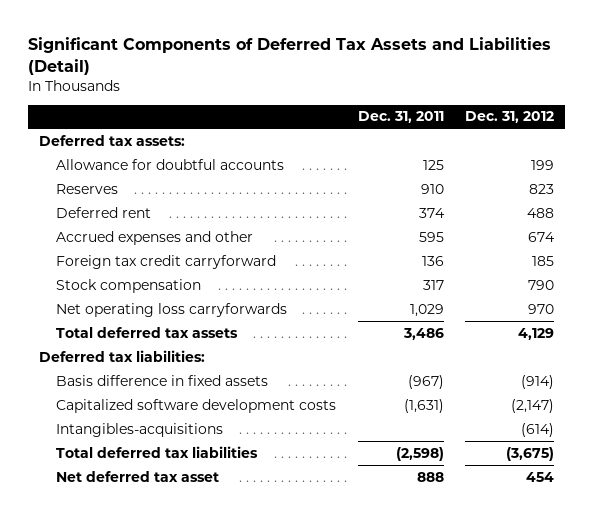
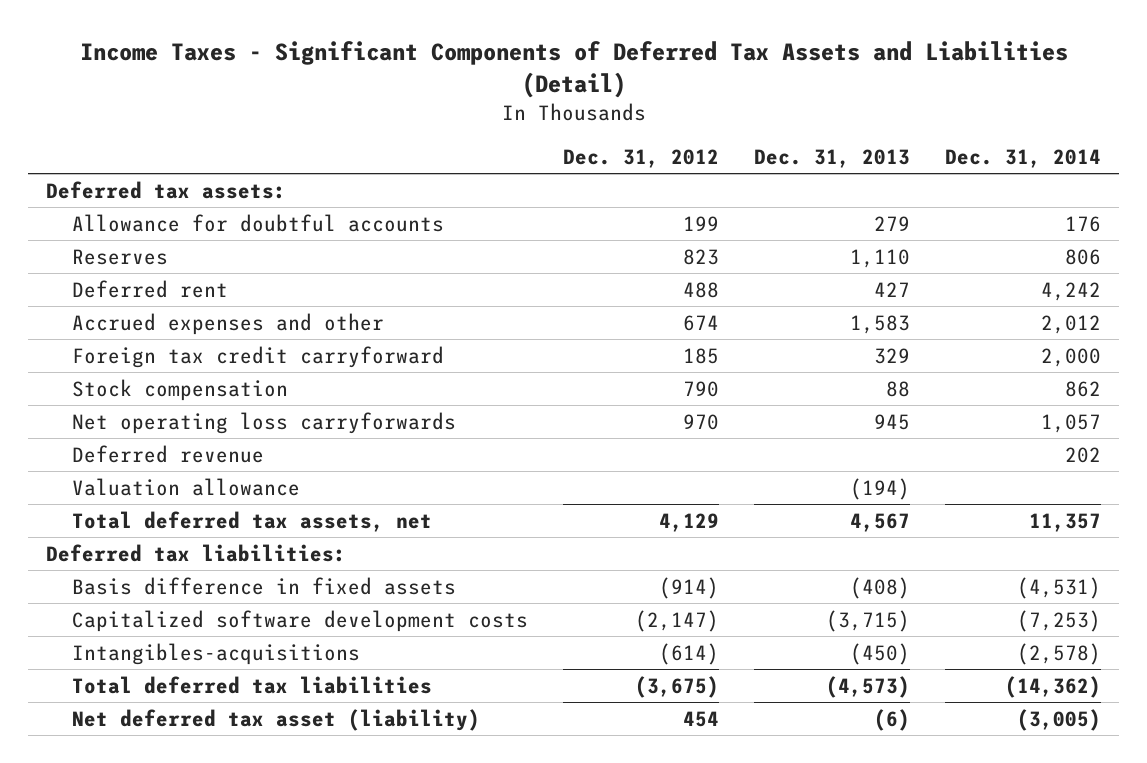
- Significant Components of Deferred Tax Assets and Liabilities (Detail)
+ Income Taxes - Significant Components of Deferred Tax Assets and Liabilities (Detail)
- | Dec. 31, 2011 | Dec. 31, 2012
+ | Dec. 31, 2012 | Dec. 31, 2013 | Dec. 31, 2014
- Total deferred tax assets | 3,486 | 4,129
+ Deferred revenue | | | 202
+ Valuation allowance | | (194) |
+ Total deferred tax assets, net | 4,129 | 4,567 | 11,357
- Net deferred tax asset | 888 | 454
+ Net deferred tax asset (liability) | 454 | (6) | (3,005)

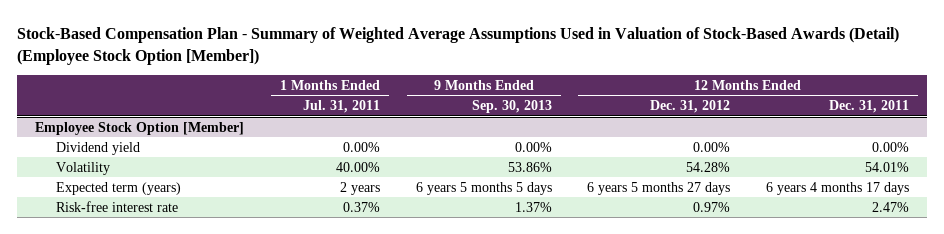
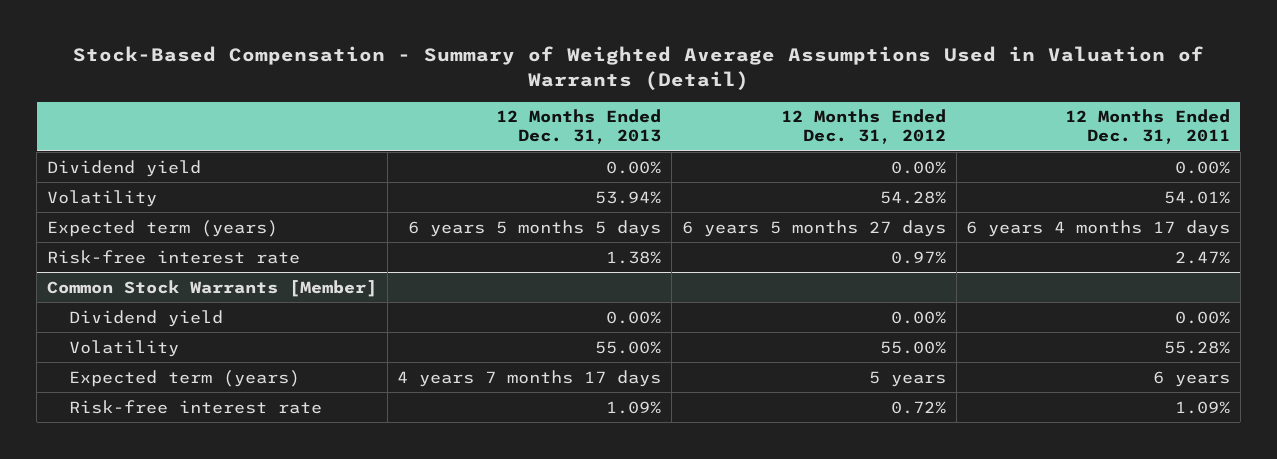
- Stock-Based Compensation Plan - Summary of Weighted Average Assumptions Used in Valuation of Stock-Based Awards (Detail) (Employee Stock Option [Member])
+ Stock-Based Compensation - Summary of Weighted Average Assumptions Used in Valuation of Warrants (Detail)
- | 1 Months Ended Jul. 31, 2011 | 9 Months Ended Sep. 30, 2013 | 12 Months Ended Dec. 31, 2012 | 12 Months Ended Dec. 31, 2011
+ | 12 Months Ended Dec. 31, 2013 | 12 Months Ended Dec. 31, 2012 | 12 Months Ended Dec. 31, 2011
- Employee Stock Option [Member]
+ Common Stock Warrants [Member]
+ Dividend yield | 0.00% | 0.00% | 0.00%
+ Volatility | 55.00% | 55.00% | 55.28%
+ Expected term (years) | 4 years 7 months 17 days | 5 years | 6 years
+ Risk-free interest rate | 1.09% | 0.72% | 1.09%

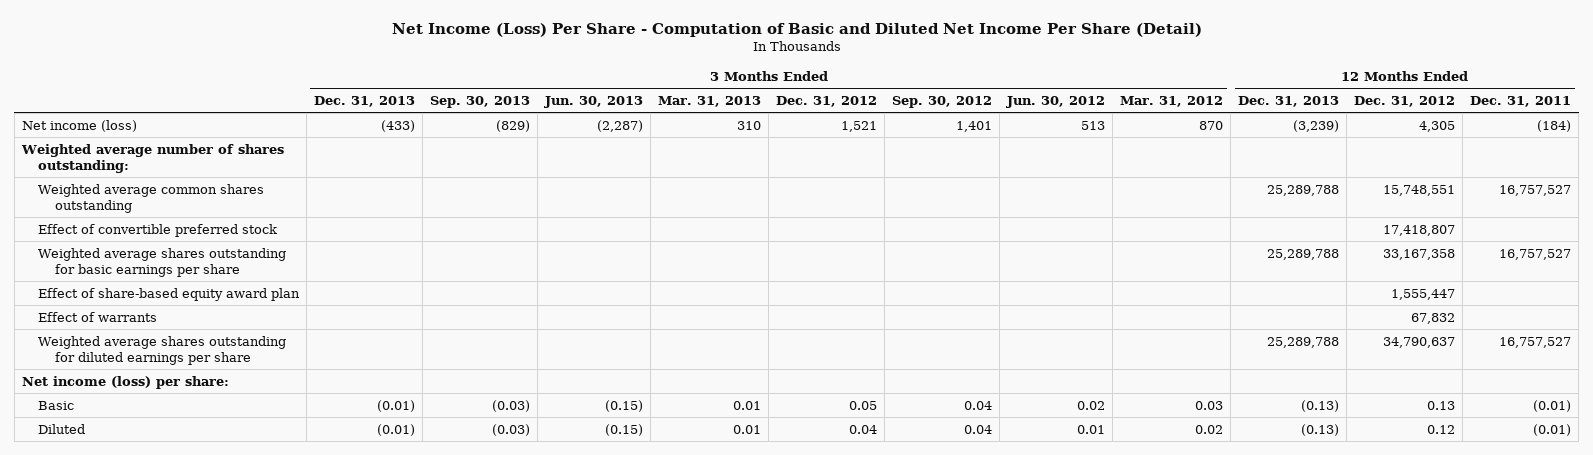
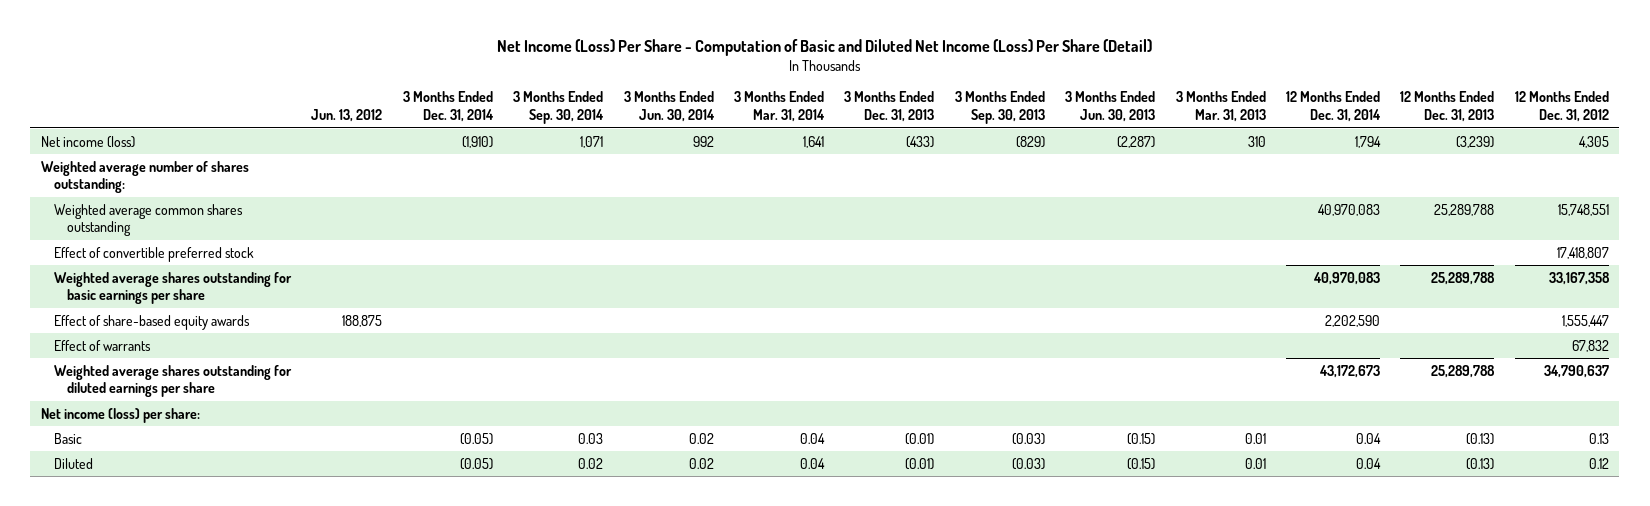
- Net Income (Loss) Per Share - Computation of Basic and Diluted Net Income Per Share (Detail)
+ Net Income (Loss) Per Share - Computation of Basic and Diluted Net Income (Loss) Per Share (Detail)
- | 3 Months Ended Dec. 31, 2013 | 3 Months Ended Sep. 30, 2013 | 3 Months Ended Jun. 30, 2013 | 3 Months Ended Mar. 31, 2013 | 3 Months Ended Dec. 31, 2012 | 3 Months Ended Sep. 30, 2012 | 3 Months Ended Jun. 30, 2012 | 3 Months Ended Mar. 31, 2012 | 12 Months Ended Dec. 31, 2013 | 12 Months Ended Dec. 31, 2012 | 12 Months Ended Dec. 31, 2011
+ | Jun. 13, 2012 | 3 Months Ended Dec. 31, 2014 | 3 Months Ended Sep. 30, 2014 | 3 Months Ended Jun. 30, 2014 | 3 Months Ended Mar. 31, 2014 | 3 Months Ended Dec. 31, 2013 | 3 Months Ended Sep. 30, 2013 | 3 Months Ended Jun. 30, 2013 | 3 Months Ended Mar. 31, 2013 | 12 Months Ended Dec. 31, 2014 | 12 Months Ended Dec. 31, 2013 | 12 Months Ended Dec. 31, 2012
- Effect of share-based equity award plan | | | | | | | | | | 1,555,447 |
+ Effect of share-based equity awards | 188,875 | | | | | | | | | 2,202,590 | | 1,555,447

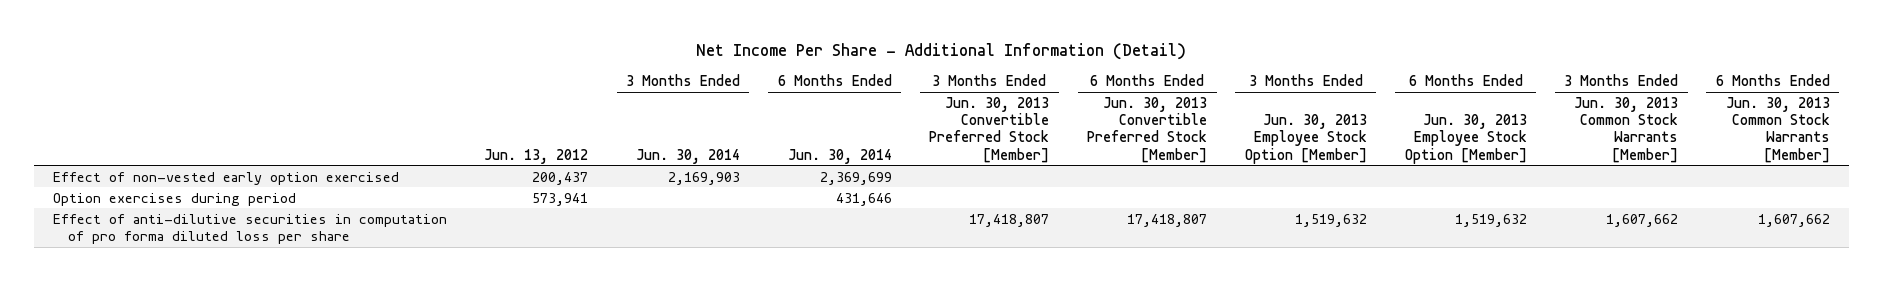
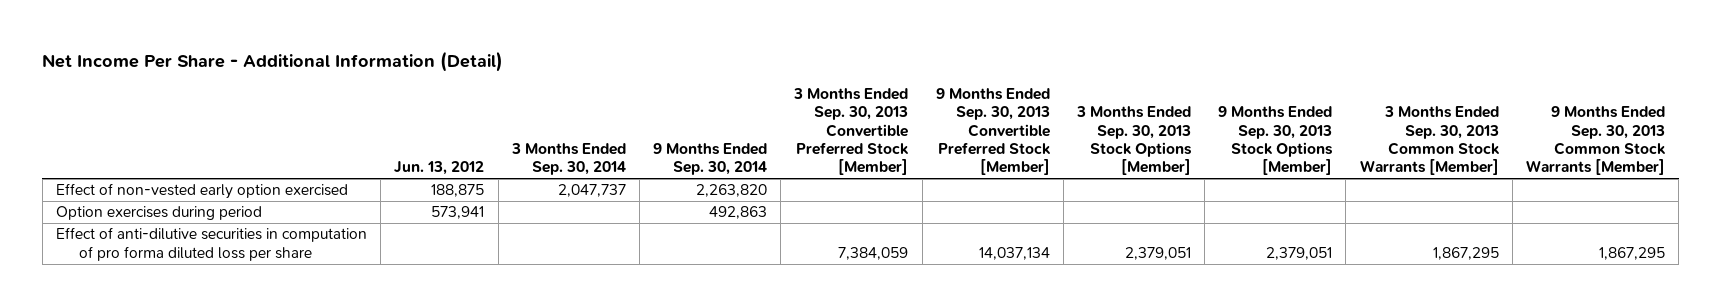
- | Jun. 13, 2012 | 3 Months Ended Jun. 30, 2014 | 6 Months Ended Jun. 30, 2014 | 3 Months Ended Jun. 30, 2013 Convertible Preferred Stock [Member] | 6 Months Ended Jun. 30, 2013 Convertible Preferred Stock [Member] | 3 Months Ended Jun. 30, 2013 Employee Stock Option [Member] | 6 Months Ended Jun. 30, 2013 Employee Stock Option [Member] | 3 Months Ended Jun. 30, 2013 Common Stock Warrants [Member] | 6 Months Ended Jun. 30, 2013 Common Stock Warrants [Member]
+ | Jun. 13, 2012 | 3 Months Ended Sep. 30, 2014 | 9 Months Ended Sep. 30, 2014 | 3 Months Ended Sep. 30, 2013 Convertible Preferred Stock [Member] | 9 Months Ended Sep. 30, 2013 Convertible Preferred Stock [Member] | 3 Months Ended Sep. 30, 2013 Stock Options [Member] | 9 Months Ended Sep. 30, 2013 Stock Options [Member] | 3 Months Ended Sep. 30, 2013 Common Stock Warrants [Member] | 9 Months Ended Sep. 30, 2013 Common Stock Warrants [Member]
- Effect of non-vested early option exercised | 200,437 | 2,169,903 | 2,369,699 | | | | | |
+ Effect of non-vested early option exercised | 188,875 | 2,047,737 | 2,263,820 | | | | | |

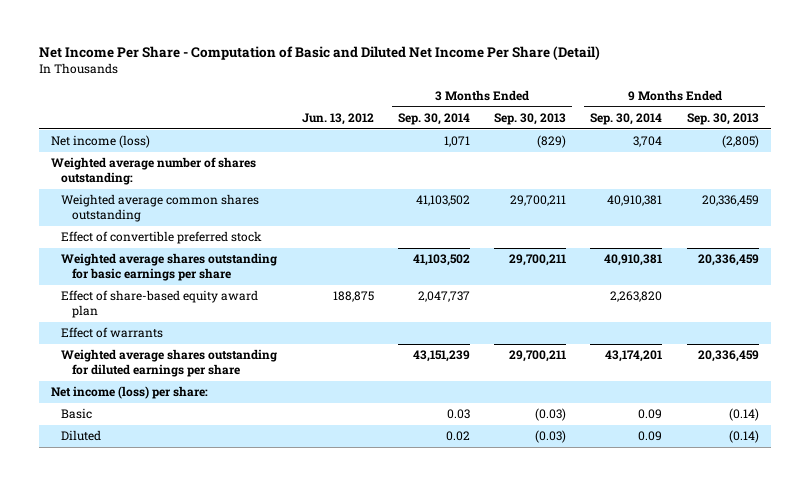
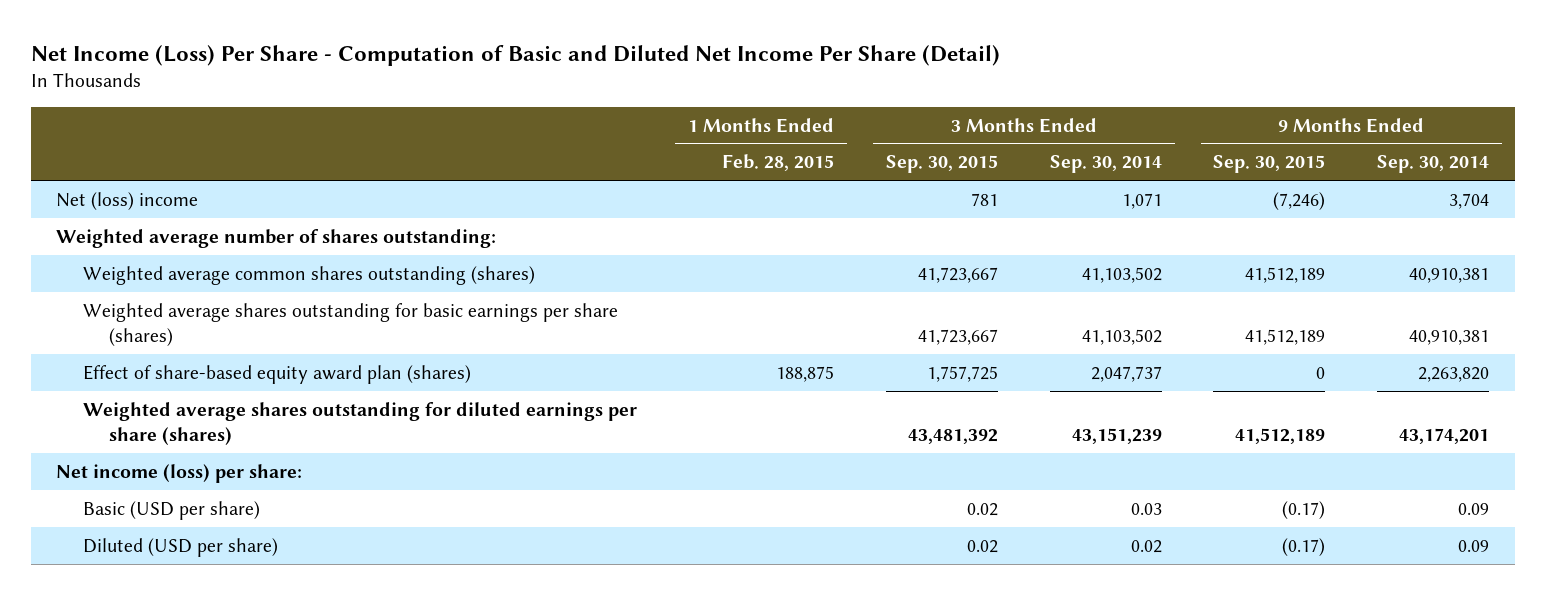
- Net Income Per Share - Computation of Basic and Diluted Net Income Per Share (Detail)
+ Net Income (Loss) Per Share - Computation of Basic and Diluted Net Income Per Share (Detail)
- | Jun. 13, 2012 | 3 Months Ended Sep. 30, 2014 | 3 Months Ended Sep. 30, 2013 | 9 Months Ended Sep. 30, 2014 | 9 Months Ended Sep. 30, 2013
+ | 1 Months Ended Feb. 28, 2015 | 3 Months Ended Sep. 30, 2015 | 3 Months Ended Sep. 30, 2014 | 9 Months Ended Sep. 30, 2015 | 9 Months Ended Sep. 30, 2014
- Net income (loss) | | 1,071 | (829) | 3,704 | (2,805)
+ Net (loss) income | | 781 | 1,071 | (7,246) | 3,704
- Weighted average common shares outstanding | | 41,103,502 | 29,700,211 | 40,910,381 | 20,336,459
- Effect of convertible preferred stock
- Weighted average shares outstanding for basic earnings per share | | 41,103,502 | 29,700,211 | 40,910,381 | 20,336,459
- Effect of share-based equity award plan | 188,875 | 2,047,737 | | 2,263,820 |
- Effect of warrants
- Weighted average shares outstanding for diluted earnings per share | | 43,151,239 | 29,700,211 | 43,174,201 | 20,336,459
+ Weighted average common shares outstanding (shares) | | 41,723,667 | 41,103,502 | 41,512,189 | 40,910,381
+ Weighted average shares outstanding for basic earnings per share (shares) | | 41,723,667 | 41,103,502 | 41,512,189 | 40,910,381
+ Effect of share-based equity award plan (shares) | 188,875 | 1,757,725 | 2,047,737 | 0 | 2,263,820
+ Weighted average shares outstanding for diluted earnings per share (shares) | | 43,481,392 | 43,151,239 | 41,512,189 | 43,174,201
- Basic | | 0.03 | (0.03) | 0.09 | (0.14)
- Diluted | | 0.02 | (0.03) | 0.09 | (0.14)
+ Basic (USD per share) | | 0.02 | 0.03 | (0.17) | 0.09
+ Diluted (USD per share) | | 0.02 | 0.02 | (0.17) | 0.09

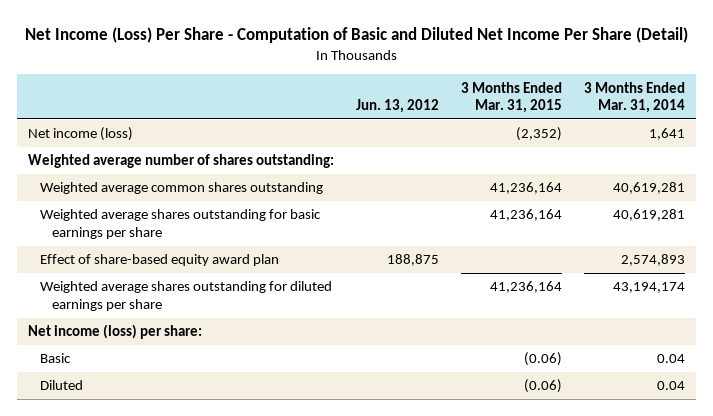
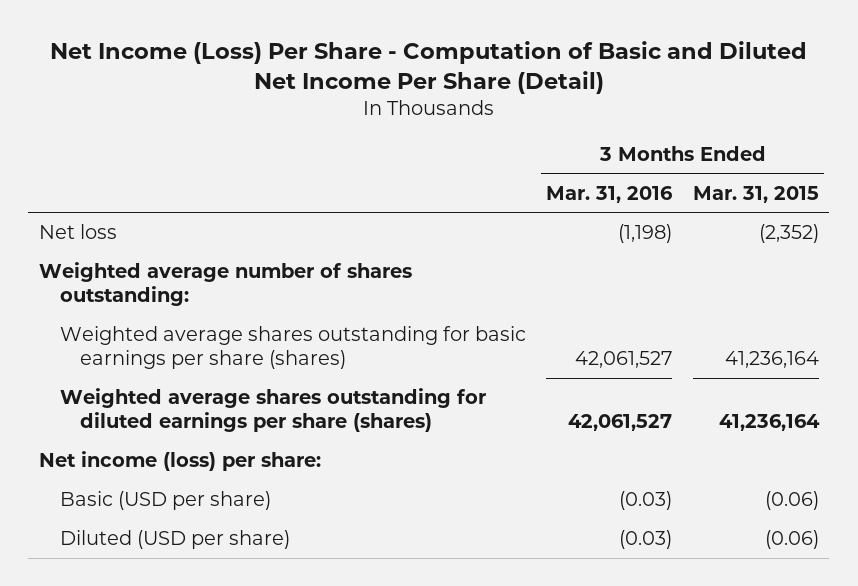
- | Jun. 13, 2012 | 3 Months Ended Mar. 31, 2015 | 3 Months Ended Mar. 31, 2014
+ | 3 Months Ended Mar. 31, 2016 | 3 Months Ended Mar. 31, 2015
- Net income (loss) | | (2,352) | 1,641
+ Net loss | (1,198) | (2,352)
- Weighted average common shares outstanding | | 41,236,164 | 40,619,281
- Weighted average shares outstanding for basic earnings per share | | 41,236,164 | 40,619,281
- Effect of share-based equity award plan | 188,875 | | 2,574,893
- Weighted average shares outstanding for diluted earnings per share | | 41,236,164 | 43,194,174
+ Weighted average shares outstanding for basic earnings per share (shares) | 42,061,527 | 41,236,164
+ Weighted average shares outstanding for diluted earnings per share (shares) | 42,061,527 | 41,236,164
- Basic | | (0.06) | 0.04
- Diluted | | (0.06) | 0.04
+ Basic (USD per share) | (0.03) | (0.06)
+ Diluted (USD per share) | (0.03) | (0.06)

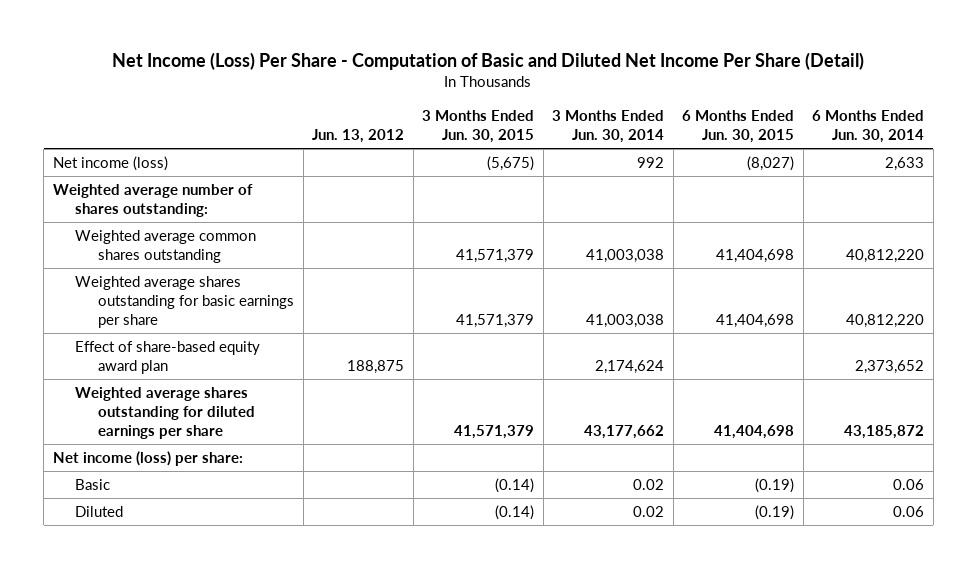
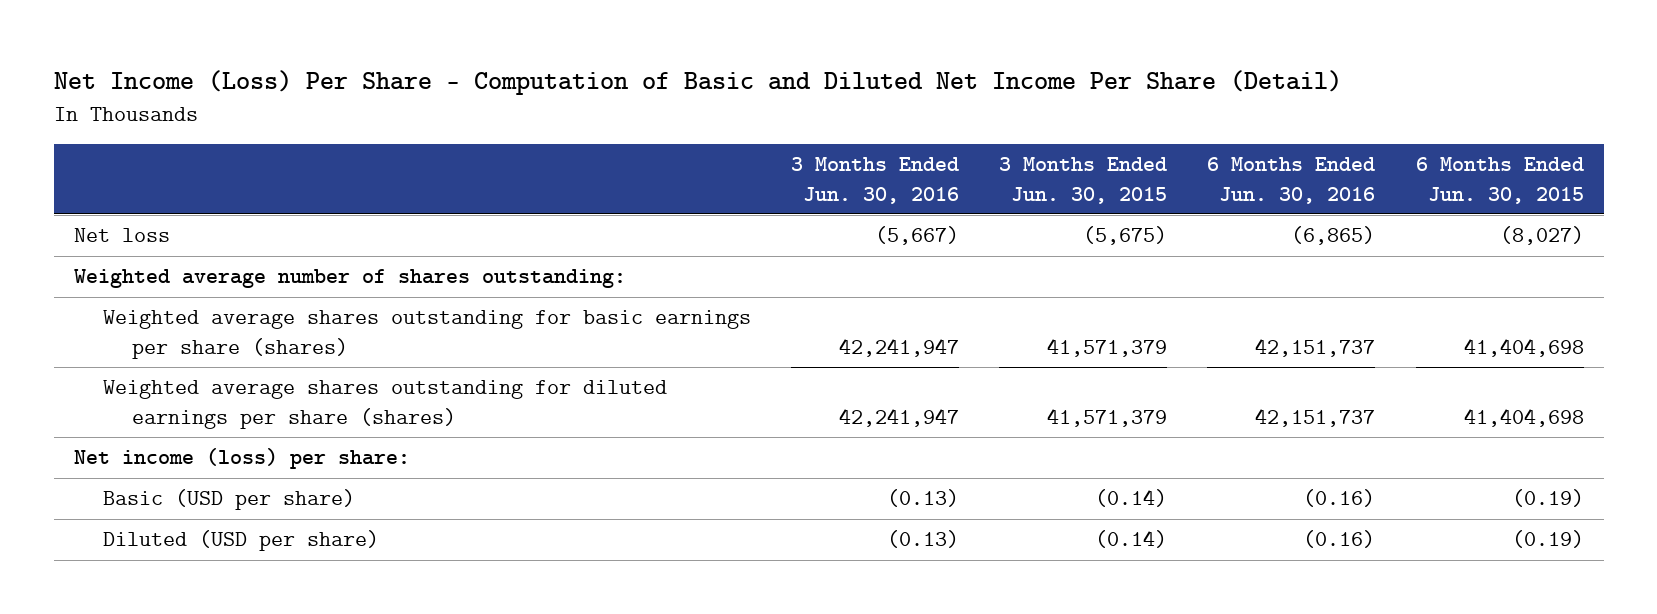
- | Jun. 13, 2012 | 3 Months Ended Jun. 30, 2015 | 3 Months Ended Jun. 30, 2014 | 6 Months Ended Jun. 30, 2015 | 6 Months Ended Jun. 30, 2014
+ | 3 Months Ended Jun. 30, 2016 | 3 Months Ended Jun. 30, 2015 | 6 Months Ended Jun. 30, 2016 | 6 Months Ended Jun. 30, 2015
- Net income (loss) | | (5,675) | 992 | (8,027) | 2,633
+ Net loss | (5,667) | (5,675) | (6,865) | (8,027)
- Weighted average common shares outstanding | | 41,571,379 | 41,003,038 | 41,404,698 | 40,812,220
- Weighted average shares outstanding for basic earnings per share | | 41,571,379 | 41,003,038 | 41,404,698 | 40,812,220
- Effect of share-based equity award plan | 188,875 | | 2,174,624 | | 2,373,652
- Weighted average shares outstanding for diluted earnings per share | | 41,571,379 | 43,177,662 | 41,404,698 | 43,185,872
+ Weighted average shares outstanding for basic earnings per share (shares) | 42,241,947 | 41,571,379 | 42,151,737 | 41,404,698
+ Weighted average shares outstanding for diluted earnings per share (shares) | 42,241,947 | 41,571,379 | 42,151,737 | 41,404,698
- Basic | | (0.14) | 0.02 | (0.19) | 0.06
- Diluted | | (0.14) | 0.02 | (0.19) | 0.06
+ Basic (USD per share) | (0.13) | (0.14) | (0.16) | (0.19)
+ Diluted (USD per share) | (0.13) | (0.14) | (0.16) | (0.19)

